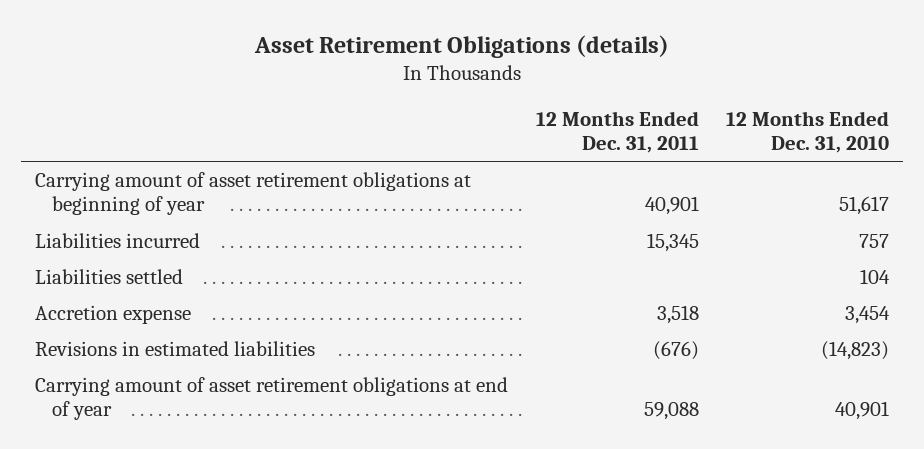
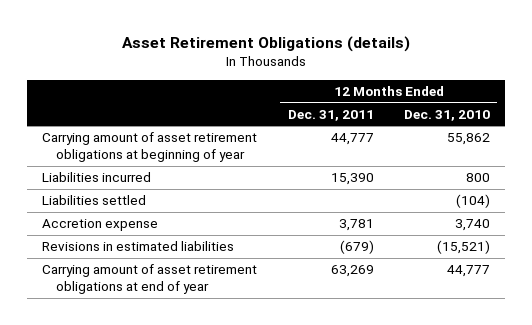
- Carrying amount of asset retirement obligations at beginning of year | 40,901 | 51,617
- Liabilities incurred | 15,345 | 757
- Liabilities settled | | 104
- Accretion expense | 3,518 | 3,454
- Revisions in estimated liabilities | (676) | (14,823)
- Carrying amount of asset retirement obligations at end of year | 59,088 | 40,901
+ Carrying amount of asset retirement obligations at beginning of year | 44,777 | 55,862
+ Liabilities incurred | 15,390 | 800
+ Liabilities settled | | (104)
+ Accretion expense | 3,781 | 3,740
+ Revisions in estimated liabilities | (679) | (15,521)
+ Carrying amount of asset retirement obligations at end of year | 63,269 | 44,777

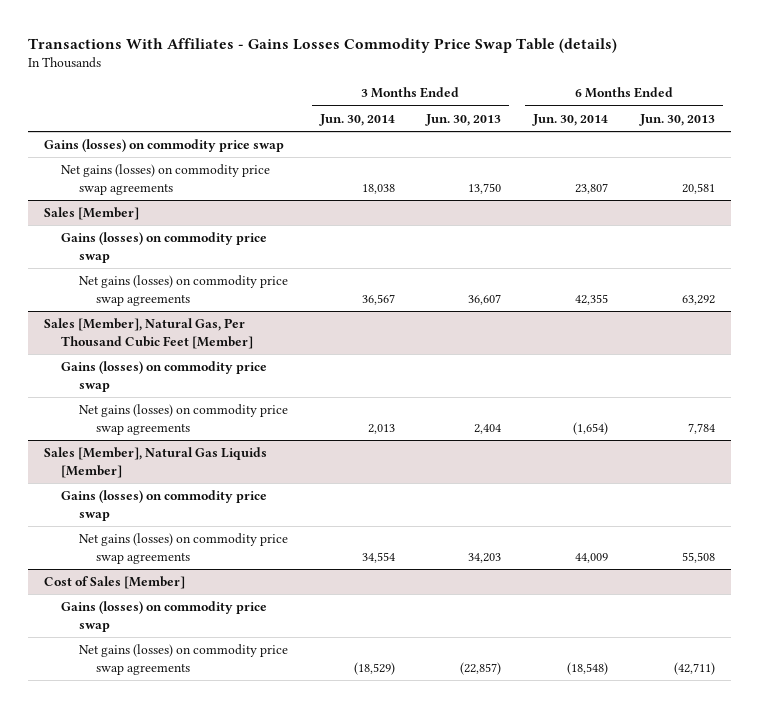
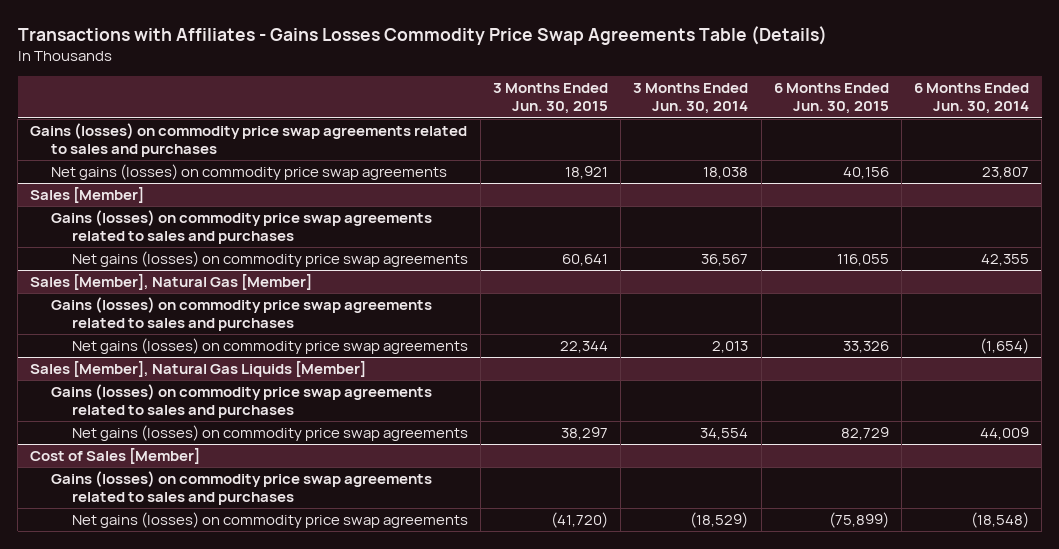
- Transactions With Affiliates - Gains Losses Commodity Price Swap Table (details)
+ Transactions with Affiliates - Gains Losses Commodity Price Swap Agreements Table (Details)
- | 3 Months Ended Jun. 30, 2014 | 3 Months Ended Jun. 30, 2013 | 6 Months Ended Jun. 30, 2014 | 6 Months Ended Jun. 30, 2013
+ | 3 Months Ended Jun. 30, 2015 | 3 Months Ended Jun. 30, 2014 | 6 Months Ended Jun. 30, 2015 | 6 Months Ended Jun. 30, 2014
- Gains (losses) on commodity price swap
+ Gains (losses) on commodity price swap agreements related to sales and purchases
@ Sales [Member]
- Gains (losses) on commodity price swap
+ Gains (losses) on commodity price swap agreements related to sales and purchases
- Sales [Member], Natural Gas, Per Thousand Cubic Feet [Member]
- Gains (losses) on commodity price swap
+ Sales [Member], Natural Gas [Member]
+ Gains (losses) on commodity price swap agreements related to sales and purchases
@ Sales [Member], Natural Gas Liquids [Member]
- Gains (losses) on commodity price swap
+ Gains (losses) on commodity price swap agreements related to sales and purchases
@ Cost of Sales [Member]
- Gains (losses) on commodity price swap
+ Gains (losses) on commodity price swap agreements related to sales and purchases

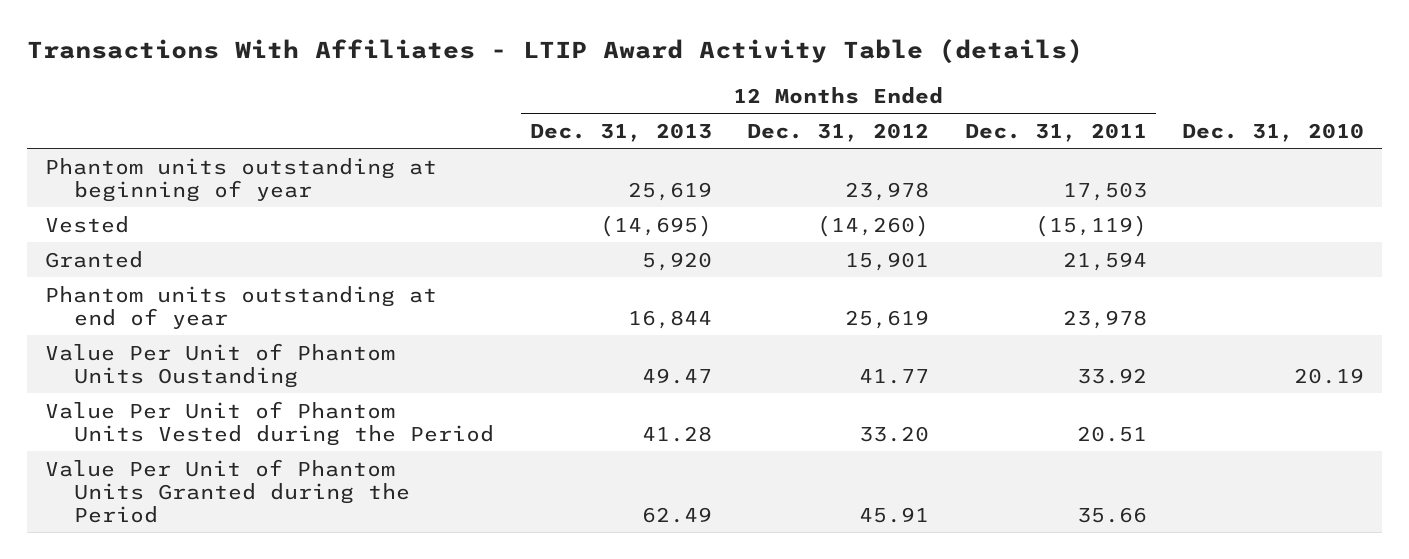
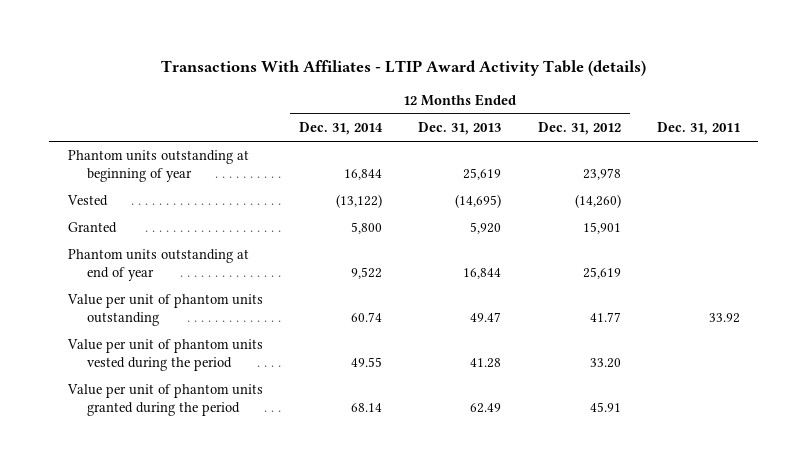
- | 12 Months Ended Dec. 31, 2013 | 12 Months Ended Dec. 31, 2012 | 12 Months Ended Dec. 31, 2011 | Dec. 31, 2010
+ | 12 Months Ended Dec. 31, 2014 | 12 Months Ended Dec. 31, 2013 | 12 Months Ended Dec. 31, 2012 | Dec. 31, 2011
- Value Per Unit of Phantom Units Oustanding | 49.47 | 41.77 | 33.92 | 20.19
- Value Per Unit of Phantom Units Vested during the Period | 41.28 | 33.20 | 20.51 |
- Value Per Unit of Phantom Units Granted during the Period | 62.49 | 45.91 | 35.66 |
+ Value per unit of phantom units outstanding | 60.74 | 49.47 | 41.77 | 33.92
+ Value per unit of phantom units vested during the period | 49.55 | 41.28 | 33.20 |
+ Value per unit of phantom units granted during the period | 68.14 | 62.49 | 45.91 |

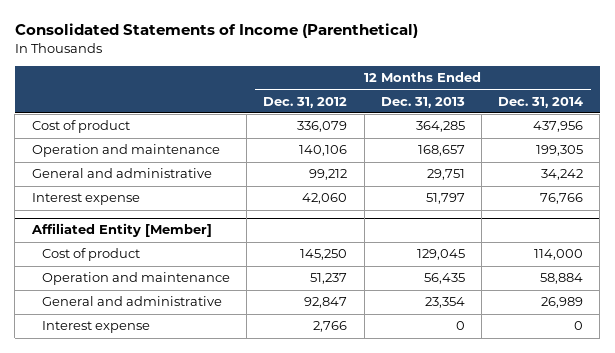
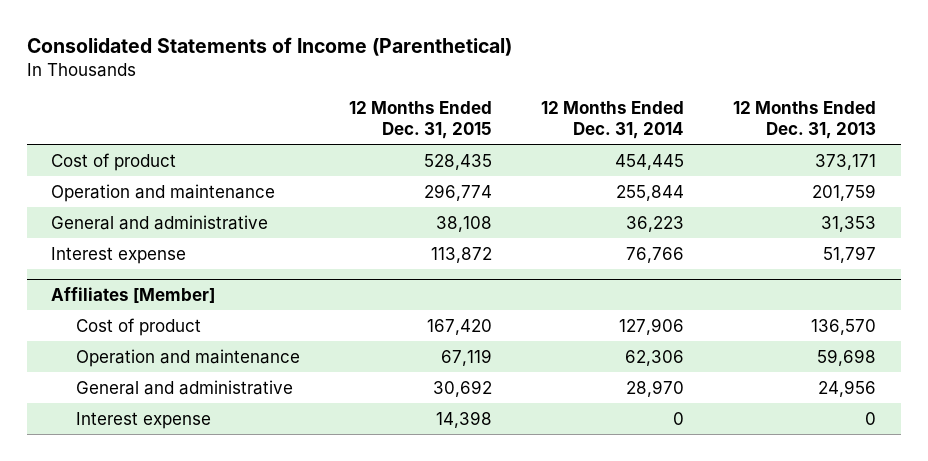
- | 12 Months Ended Dec. 31, 2012 | 12 Months Ended Dec. 31, 2013 | 12 Months Ended Dec. 31, 2014
+ | 12 Months Ended Dec. 31, 2015 | 12 Months Ended Dec. 31, 2014 | 12 Months Ended Dec. 31, 2013
- Cost of product | 336,079 | 364,285 | 437,956
- Operation and maintenance | 140,106 | 168,657 | 199,305
- General and administrative | 99,212 | 29,751 | 34,242
+ Cost of product | 528,435 | 454,445 | 373,171
+ Operation and maintenance | 296,774 | 255,844 | 201,759
+ General and administrative | 38,108 | 36,223 | 31,353
- Affiliated Entity [Member]
- Cost of product | 145,250 | 129,045 | 114,000
- Operation and maintenance | 51,237 | 56,435 | 58,884
- General and administrative | 92,847 | 23,354 | 26,989
+ Affiliates [Member]
+ Cost of product | 167,420 | 127,906 | 136,570
+ Operation and maintenance | 67,119 | 62,306 | 59,698
+ General and administrative | 30,692 | 28,970 | 24,956

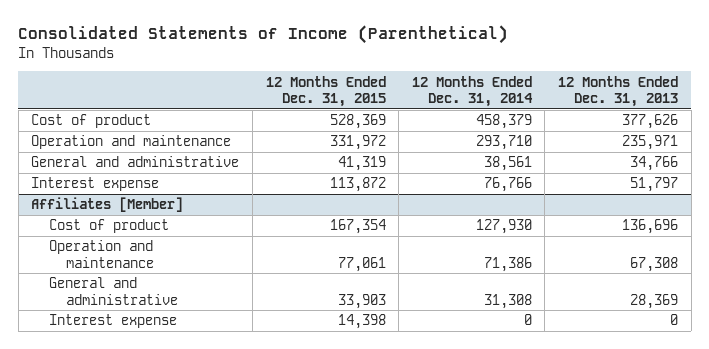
- Cost of product | 528,435 | 454,445 | 373,171
- Operation and maintenance | 296,774 | 255,844 | 201,759
- General and administrative | 38,108 | 36,223 | 31,353
+ Cost of product | 528,369 | 458,379 | 377,626
+ Operation and maintenance | 331,972 | 293,710 | 235,971
+ General and administrative | 41,319 | 38,561 | 34,766
@ Affiliates [Member]
- Cost of product | 167,420 | 127,906 | 136,570
- Operation and maintenance | 67,119 | 62,306 | 59,698
- General and administrative | 30,692 | 28,970 | 24,956
+ Cost of product | 167,354 | 127,930 | 136,696
+ Operation and maintenance | 77,061 | 71,386 | 67,308
+ General and administrative | 33,903 | 31,308 | 28,369

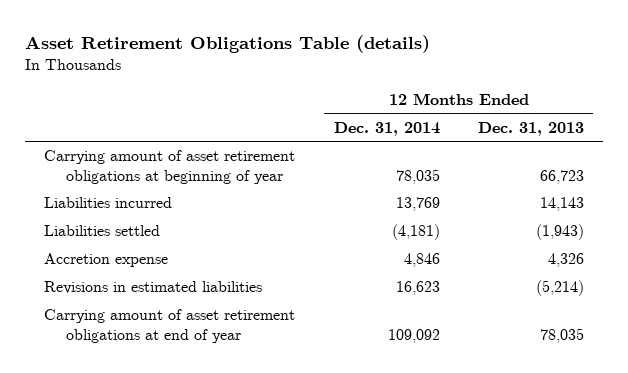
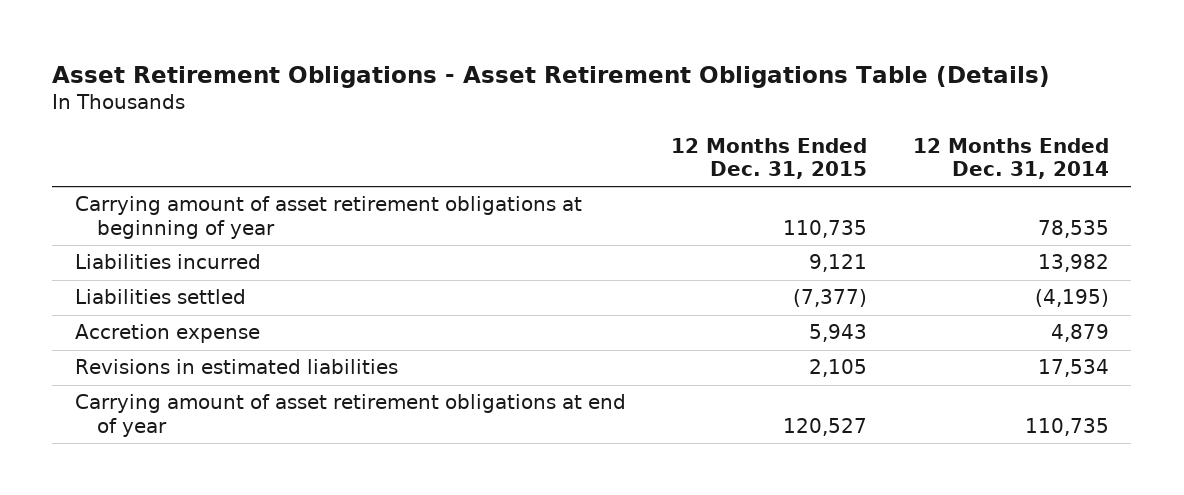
- Asset Retirement Obligations Table (details)
+ Asset Retirement Obligations - Asset Retirement Obligations Table (Details)
- | 12 Months Ended Dec. 31, 2014 | 12 Months Ended Dec. 31, 2013
+ | 12 Months Ended Dec. 31, 2015 | 12 Months Ended Dec. 31, 2014
- Carrying amount of asset retirement obligations at beginning of year | 78,035 | 66,723
- Liabilities incurred | 13,769 | 14,143
- Liabilities settled | (4,181) | (1,943)
- Accretion expense | 4,846 | 4,326
- Revisions in estimated liabilities | 16,623 | (5,214)
- Carrying amount of asset retirement obligations at end of year | 109,092 | 78,035
+ Carrying amount of asset retirement obligations at beginning of year | 110,735 | 78,535
+ Liabilities incurred | 9,121 | 13,982
+ Liabilities settled | (7,377) | (4,195)
+ Accretion expense | 5,943 | 4,879
+ Revisions in estimated liabilities | 2,105 | 17,534
+ Carrying amount of asset retirement obligations at end of year | 120,527 | 110,735

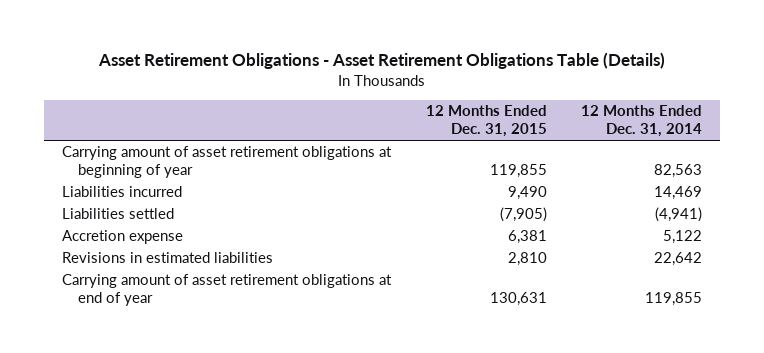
- Carrying amount of asset retirement obligations at beginning of year | 110,735 | 78,535
- Liabilities incurred | 9,121 | 13,982
- Liabilities settled | (7,377) | (4,195)
- Accretion expense | 5,943 | 4,879
- Revisions in estimated liabilities | 2,105 | 17,534
- Carrying amount of asset retirement obligations at end of year | 120,527 | 110,735
+ Carrying amount of asset retirement obligations at beginning of year | 119,855 | 82,563
+ Liabilities incurred | 9,490 | 14,469
+ Liabilities settled | (7,905) | (4,941)
+ Accretion expense | 6,381 | 5,122
+ Revisions in estimated liabilities | 2,810 | 22,642
+ Carrying amount of asset retirement obligations at end of year | 130,631 | 119,855

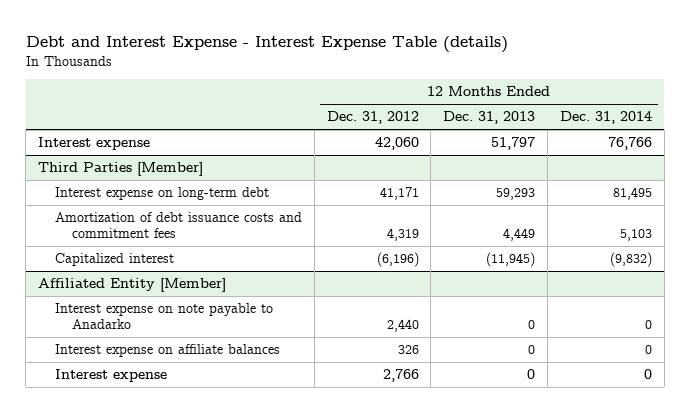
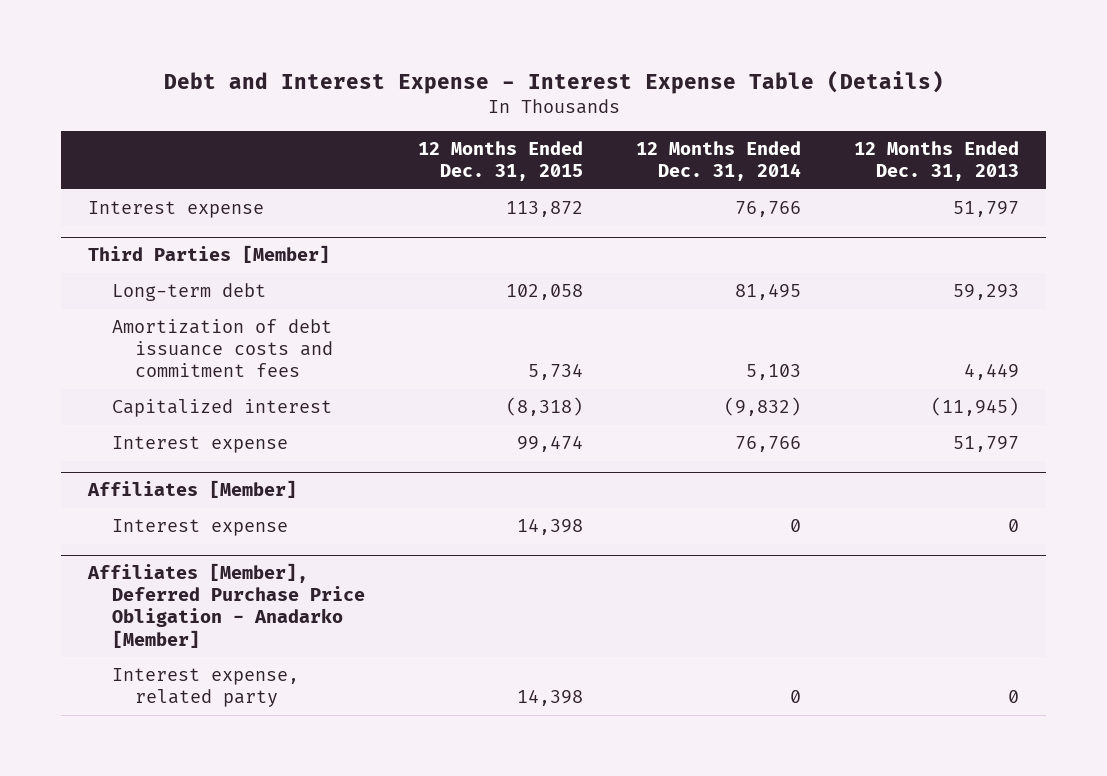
- Debt and Interest Expense - Interest Expense Table (details)
+ Debt and Interest Expense - Interest Expense Table (Details)
- | 12 Months Ended Dec. 31, 2012 | 12 Months Ended Dec. 31, 2013 | 12 Months Ended Dec. 31, 2014
+ | 12 Months Ended Dec. 31, 2015 | 12 Months Ended Dec. 31, 2014 | 12 Months Ended Dec. 31, 2013
@ Third Parties [Member]
- Interest expense on long-term debt | 41,171 | 59,293 | 81,495
+ Long-term debt | 102,058 | 81,495 | 59,293
- Affiliated Entity [Member]
- Interest expense on note payable to Anadarko | 2,440 | 0 | 0
- Interest expense on affiliate balances | 326 | 0 | 0
@ Third Parties [Member]
+ Interest expense | 99,474 | 76,766 | 51,797
+ Affiliates [Member]
+ Affiliates [Member], Deferred Purchase Price Obligation - Anadarko [Member]
+ Interest expense, related party | 14,398 | 0 | 0

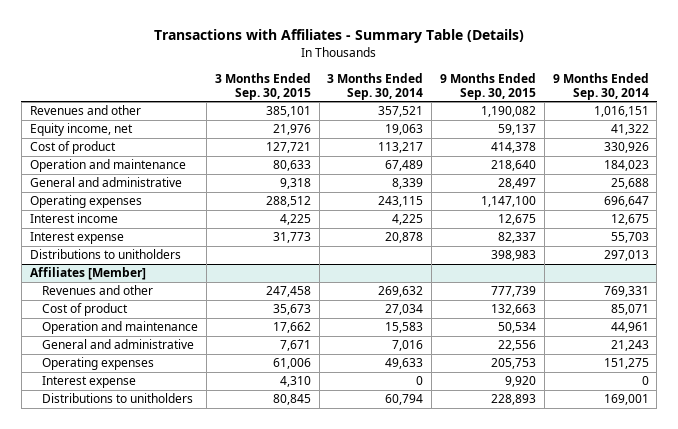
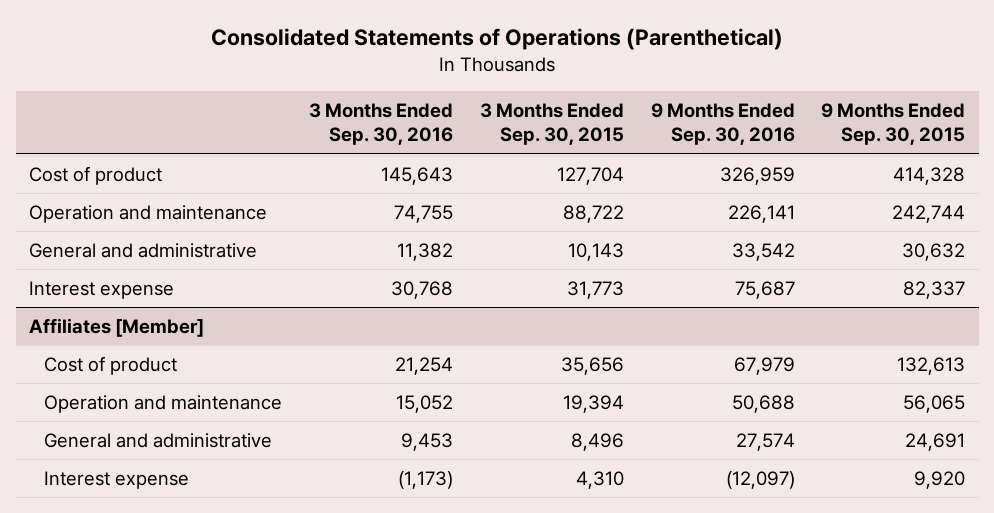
- Transactions with Affiliates - Summary Table (Details)
+ Consolidated Statements of Operations (Parenthetical)
- | 3 Months Ended Sep. 30, 2015 | 3 Months Ended Sep. 30, 2014 | 9 Months Ended Sep. 30, 2015 | 9 Months Ended Sep. 30, 2014
+ | 3 Months Ended Sep. 30, 2016 | 3 Months Ended Sep. 30, 2015 | 9 Months Ended Sep. 30, 2016 | 9 Months Ended Sep. 30, 2015
- Revenues and other | 385,101 | 357,521 | 1,190,082 | 1,016,151
- Equity income, net | 21,976 | 19,063 | 59,137 | 41,322
- Cost of product | 127,721 | 113,217 | 414,378 | 330,926
- Operation and maintenance | 80,633 | 67,489 | 218,640 | 184,023
- General and administrative | 9,318 | 8,339 | 28,497 | 25,688
- Operating expenses | 288,512 | 243,115 | 1,147,100 | 696,647
- Interest income | 4,225 | 4,225 | 12,675 | 12,675
+ Cost of product | 145,643 | 127,704 | 326,959 | 414,328
+ Operation and maintenance | 74,755 | 88,722 | 226,141 | 242,744
+ General and administrative | 11,382 | 10,143 | 33,542 | 30,632
- Distributions to unitholders | | | 398,983 | 297,013
@ Affiliates [Member]
- Revenues and other | 247,458 | 269,632 | 777,739 | 769,331
- Cost of product | 35,673 | 27,034 | 132,663 | 85,071
- Operation and maintenance | 17,662 | 15,583 | 50,534 | 44,961
- General and administrative | 7,671 | 7,016 | 22,556 | 21,243
- Operating expenses | 61,006 | 49,633 | 205,753 | 151,275
+ Cost of product | 21,254 | 35,656 | 67,979 | 132,613
+ Operation and maintenance | 15,052 | 19,394 | 50,688 | 56,065
+ General and administrative | 9,453 | 8,496 | 27,574 | 24,691
- Distributions to unitholders | 80,845 | 60,794 | 228,893 | 169,001

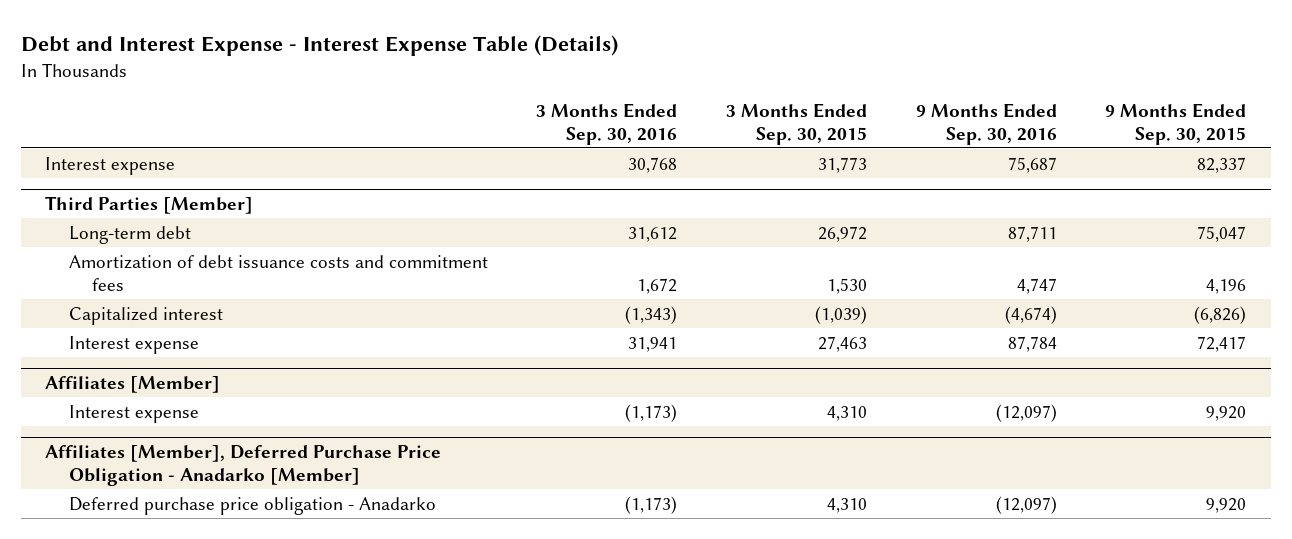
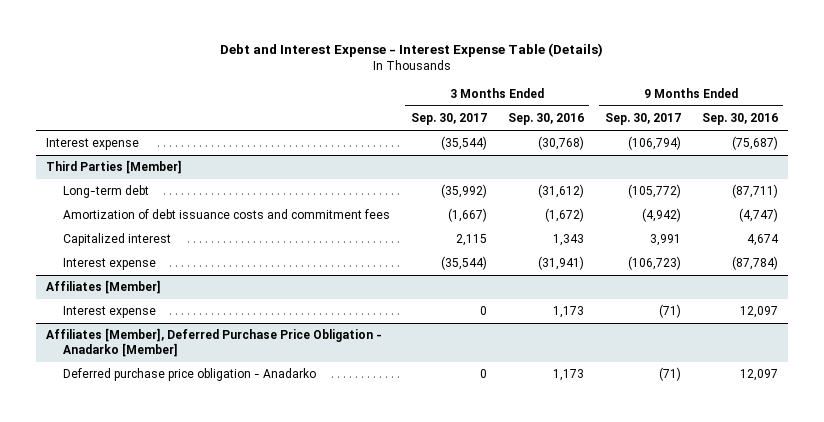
- | 3 Months Ended Sep. 30, 2016 | 3 Months Ended Sep. 30, 2015 | 9 Months Ended Sep. 30, 2016 | 9 Months Ended Sep. 30, 2015
+ | 3 Months Ended Sep. 30, 2017 | 3 Months Ended Sep. 30, 2016 | 9 Months Ended Sep. 30, 2017 | 9 Months Ended Sep. 30, 2016
- Interest expense | 30,768 | 31,773 | 75,687 | 82,337
+ Interest expense | (35,544) | (30,768) | (106,794) | (75,687)
@ Third Parties [Member]
- Long-term debt | 31,612 | 26,972 | 87,711 | 75,047
- Amortization of debt issuance costs and commitment fees | 1,672 | 1,530 | 4,747 | 4,196
- Capitalized interest | (1,343) | (1,039) | (4,674) | (6,826)
- Interest expense | 31,941 | 27,463 | 87,784 | 72,417
+ Long-term debt | (35,992) | (31,612) | (105,772) | (87,711)
+ Amortization of debt issuance costs and commitment fees | (1,667) | (1,672) | (4,942) | (4,747)
+ Capitalized interest | 2,115 | 1,343 | 3,991 | 4,674
+ Interest expense | (35,544) | (31,941) | (106,723) | (87,784)
@ Affiliates [Member]
- Interest expense | (1,173) | 4,310 | (12,097) | 9,920
+ Interest expense | 0 | 1,173 | (71) | 12,097
@ Affiliates [Member], Deferred Purchase Price Obligation - Anadarko [Member]
- Deferred purchase price obligation - Anadarko | (1,173) | 4,310 | (12,097) | 9,920
+ Deferred purchase price obligation - Anadarko | 0 | 1,173 | (71) | 12,097

